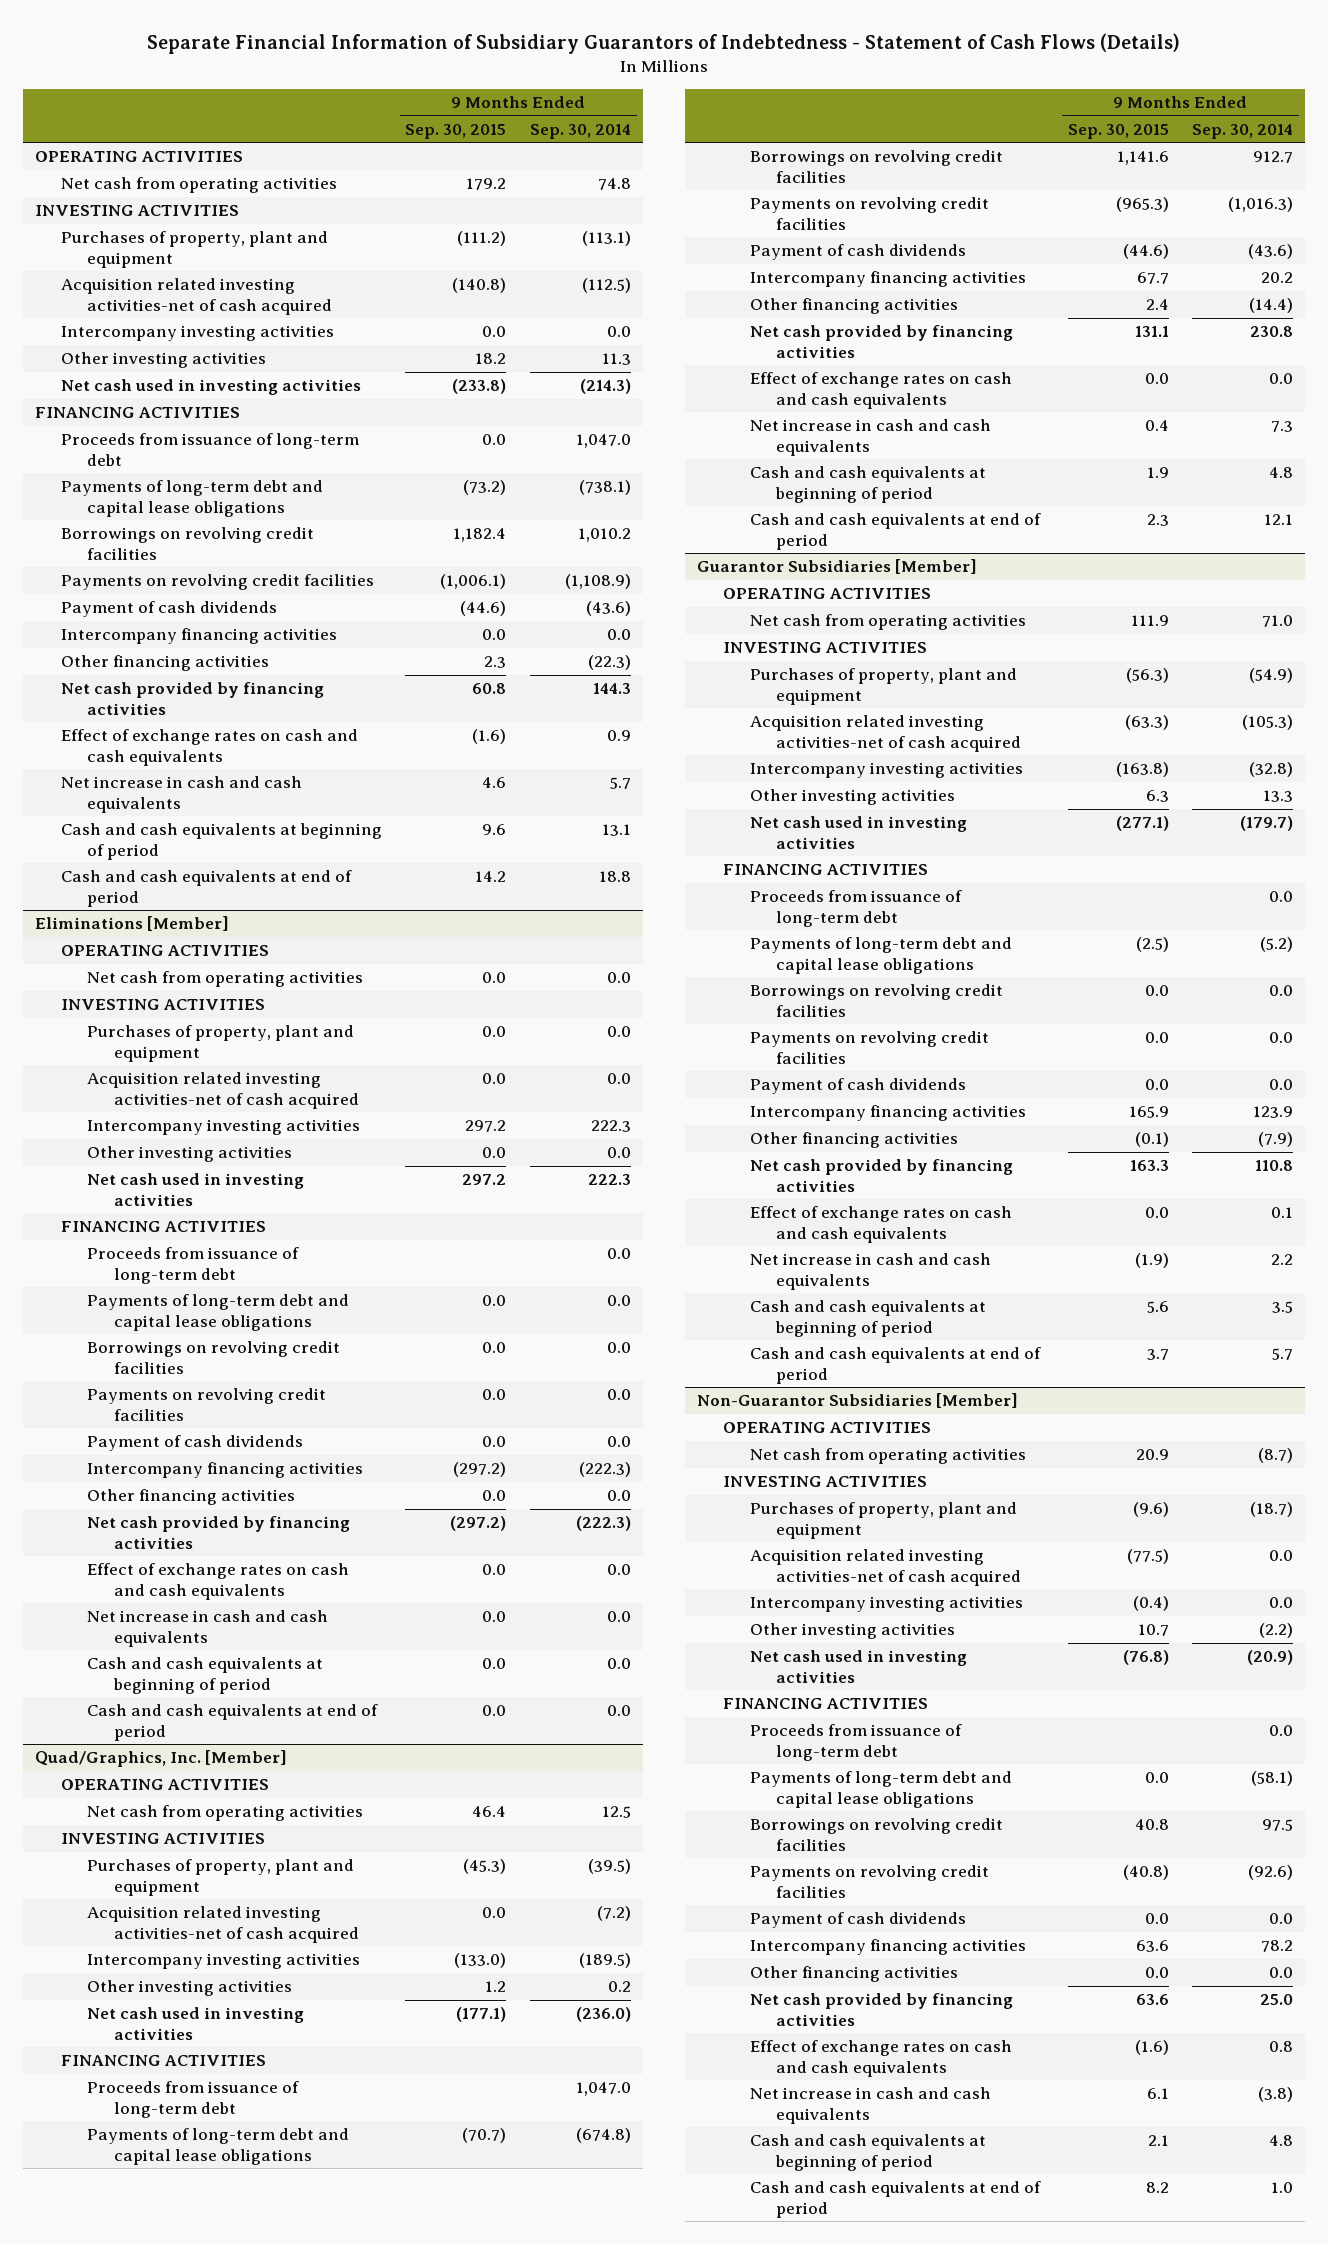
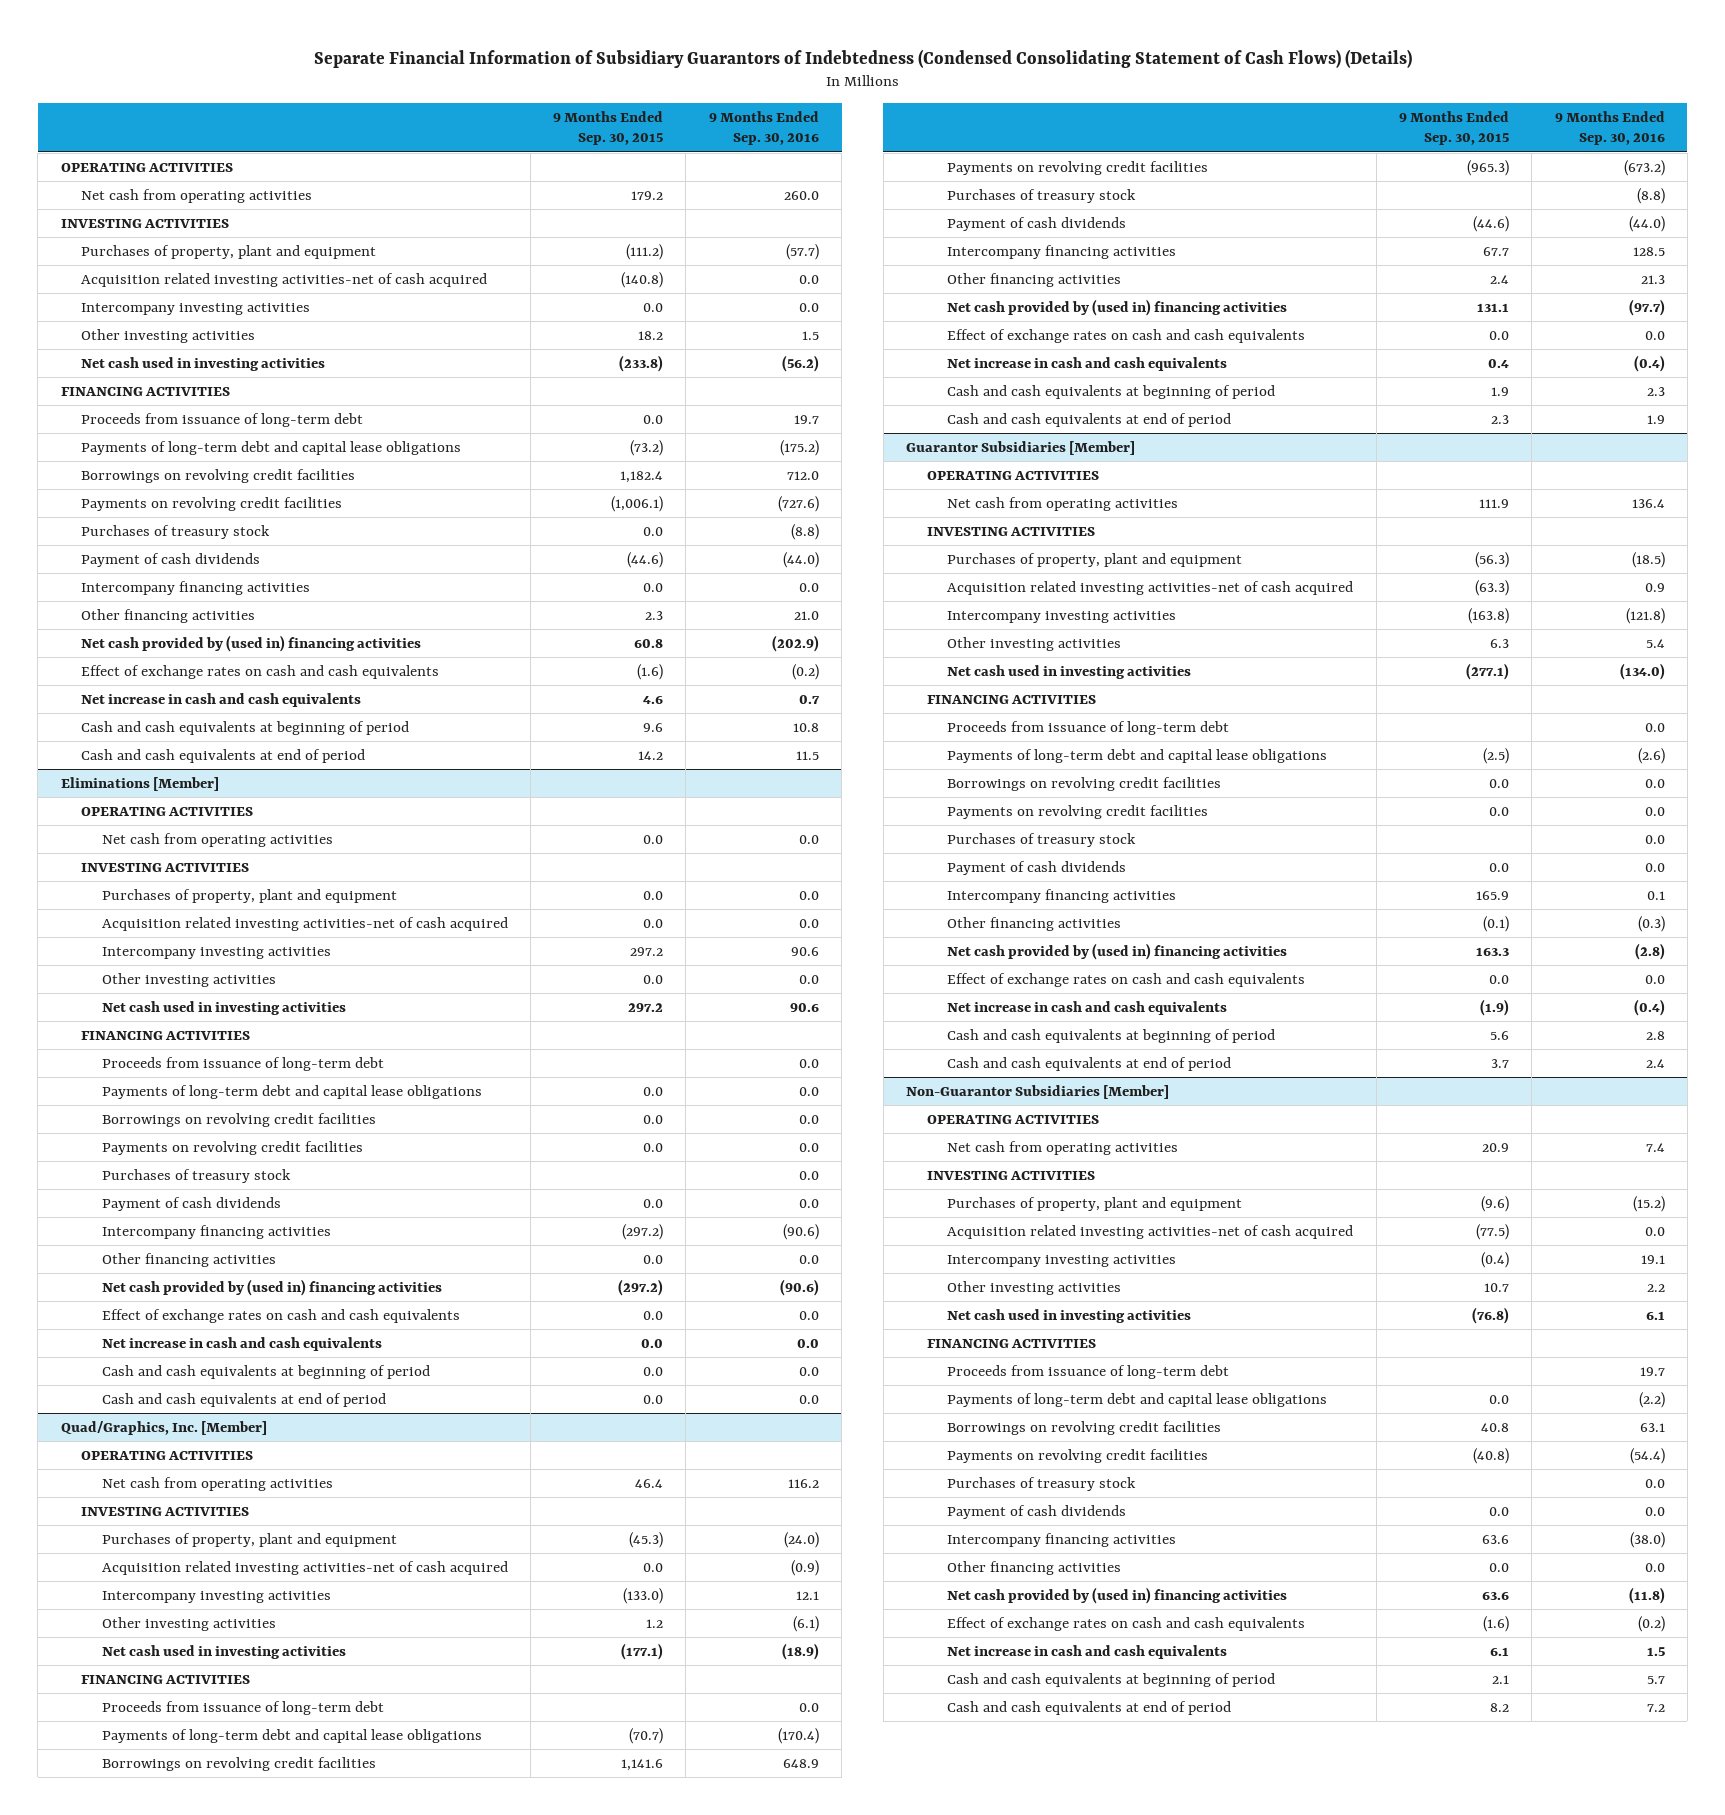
- Separate Financial Information of Subsidiary Guarantors of Indebtedness - Statement of Cash Flows (Details)
+ Separate Financial Information of Subsidiary Guarantors of Indebtedness (Condensed Consolidating Statement of Cash Flows) (Details)
- | 9 Months Ended Sep. 30, 2015 | 9 Months Ended Sep. 30, 2014
+ | 9 Months Ended Sep. 30, 2015 | 9 Months Ended Sep. 30, 2016
+ Purchases of treasury stock | 0.0 | (8.8)
- Net cash provided by financing activities | 60.8 | 144.3
+ Net cash provided by (used in) financing activities | 60.8 | (202.9)
@ Eliminations [Member]
+ Purchases of treasury stock | | 0.0
- Net cash provided by financing activities | (297.2) | (222.3)
+ Net cash provided by (used in) financing activities | (297.2) | (90.6)
@ Quad/Graphics, Inc. [Member]
+ Purchases of treasury stock | | (8.8)
- Net cash provided by financing activities | 131.1 | 230.8
+ Net cash provided by (used in) financing activities | 131.1 | (97.7)
@ Guarantor Subsidiaries [Member]
+ Purchases of treasury stock | | 0.0
- Net cash provided by financing activities | 163.3 | 110.8
+ Net cash provided by (used in) financing activities | 163.3 | (2.8)
@ Non-Guarantor Subsidiaries [Member]
+ Purchases of treasury stock | | 0.0
- Net cash provided by financing activities | 63.6 | 25.0
+ Net cash provided by (used in) financing activities | 63.6 | (11.8)

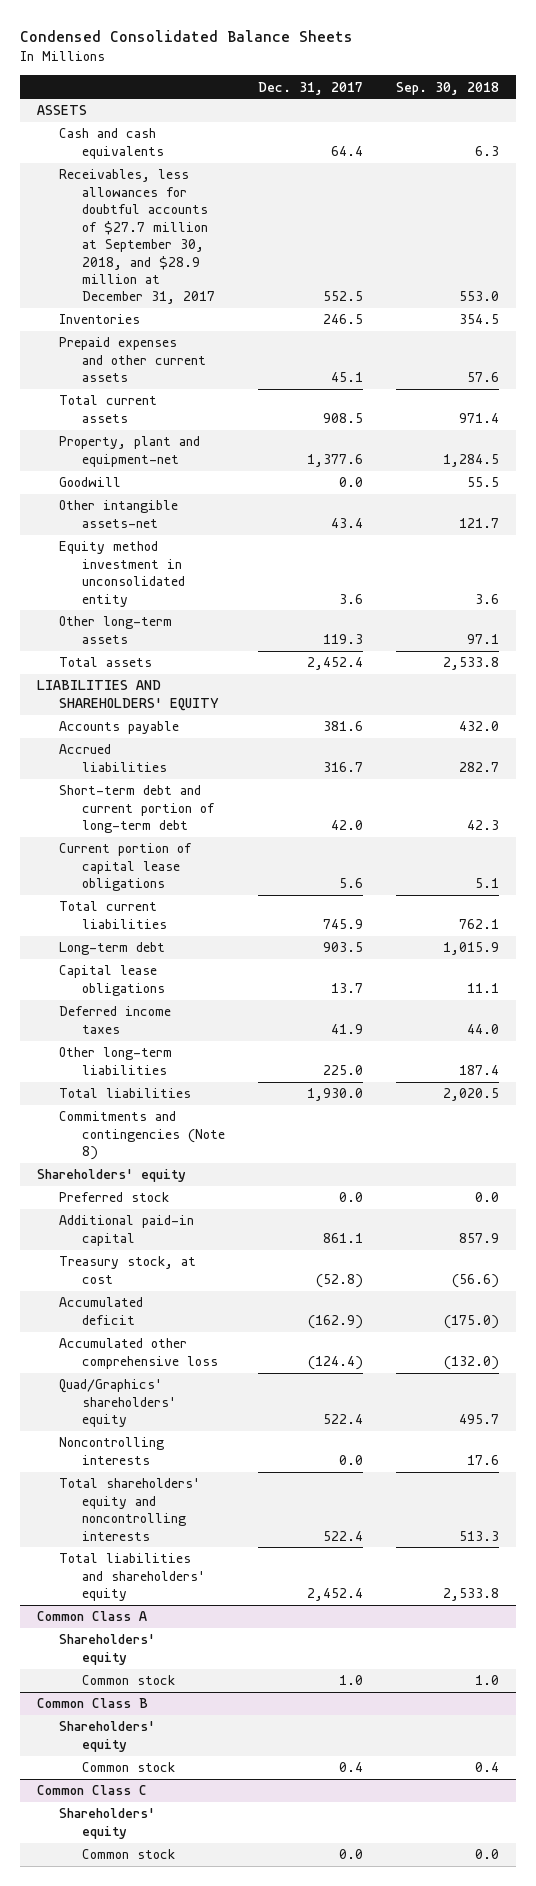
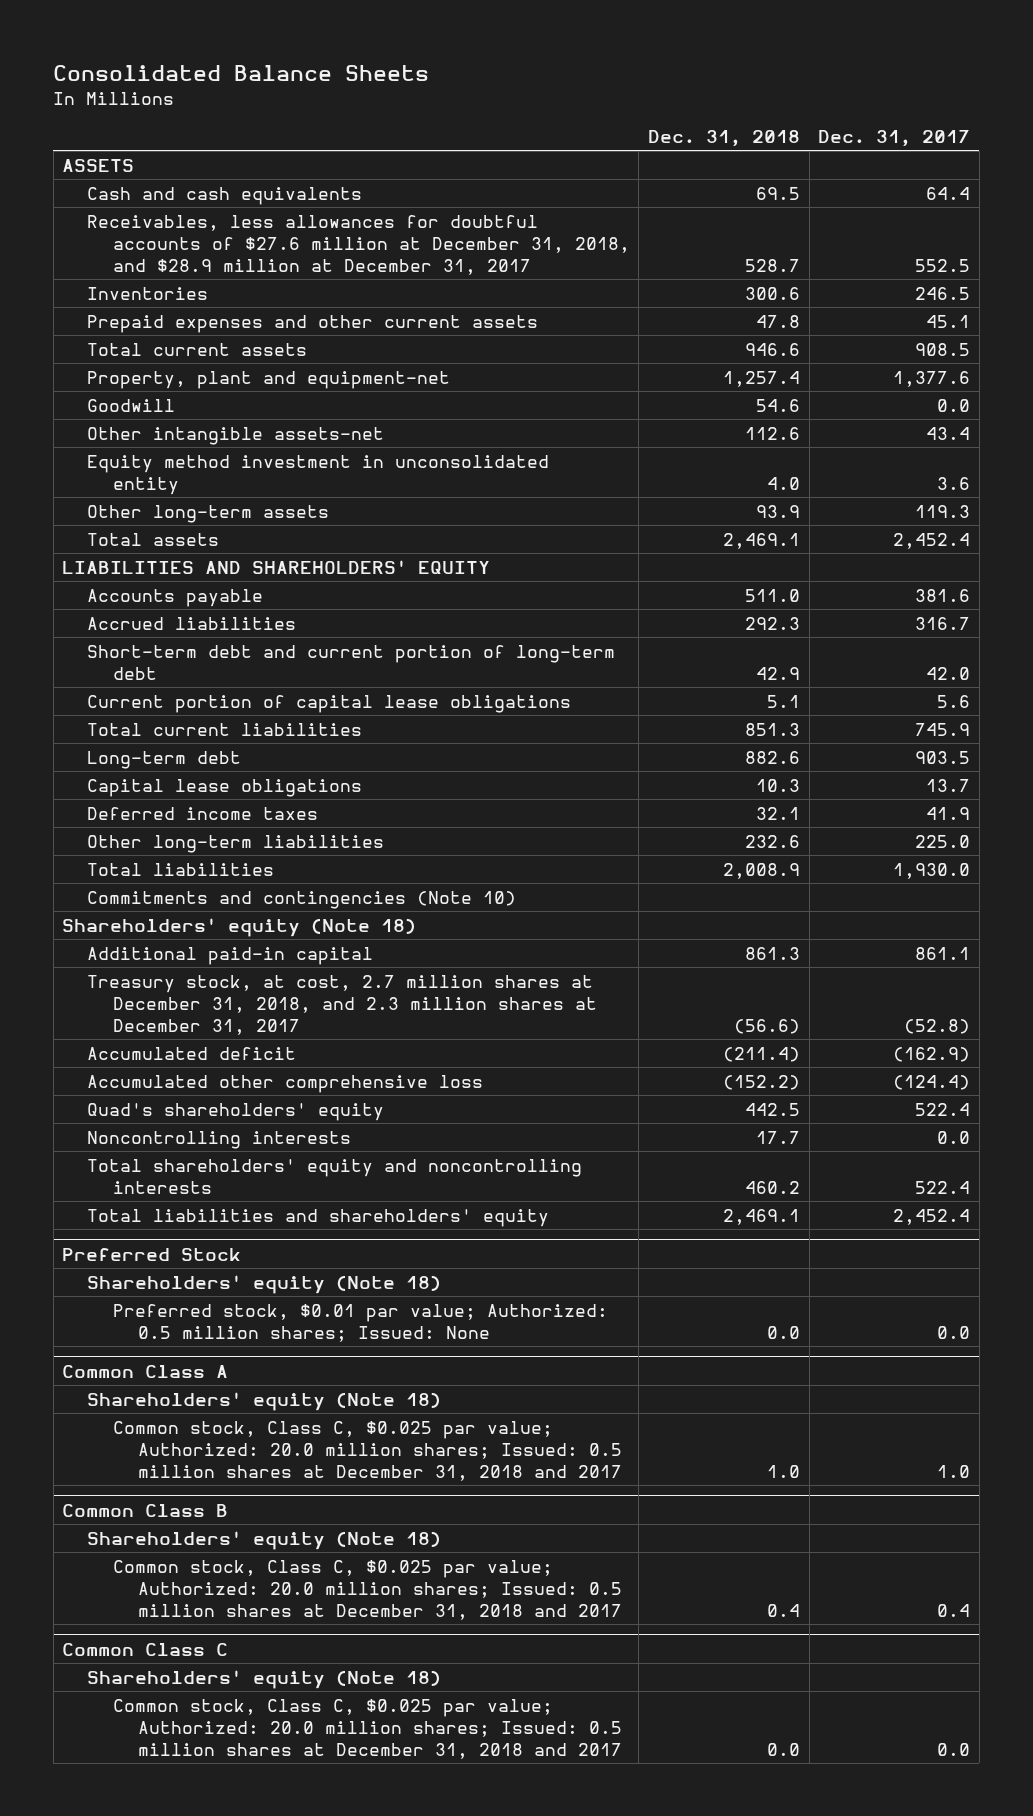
- Condensed Consolidated Balance Sheets
+ Consolidated Balance Sheets
- | Dec. 31, 2017 | Sep. 30, 2018
+ | Dec. 31, 2018 | Dec. 31, 2017
- Receivables, less allowances for doubtful accounts of $27.7 million at September 30, 2018, and $28.9 million at December 31, 2017 | 552.5 | 553.0
+ Receivables, less allowances for doubtful accounts of $27.6 million at December 31, 2018, and $28.9 million at December 31, 2017 | 528.7 | 552.5
- Commitments and contingencies (Note 8)
- Shareholders' equity
- Preferred stock | 0.0 | 0.0
+ Commitments and contingencies (Note 10)
+ Shareholders' equity (Note 18)
- Treasury stock, at cost | (52.8) | (56.6)
+ Treasury stock, at cost, 2.7 million shares at December 31, 2018, and 2.3 million shares at December 31, 2017 | (56.6) | (52.8)
- Quad/Graphics' shareholders' equity | 522.4 | 495.7
+ Quad's shareholders' equity | 442.5 | 522.4
+ Preferred Stock
+ Shareholders' equity (Note 18)
+ Preferred stock, $0.01 par value; Authorized: 0.5 million shares; Issued: None | 0.0 | 0.0
@ Common Class A
- Shareholders' equity
- Common stock | 1.0 | 1.0
+ Shareholders' equity (Note 18)
+ Common stock, Class C, $0.025 par value; Authorized: 20.0 million shares; Issued: 0.5 million shares at December 31, 2018 and 2017 | 1.0 | 1.0
@ Common Class B
- Shareholders' equity
- Common stock | 0.4 | 0.4
+ Shareholders' equity (Note 18)
+ Common stock, Class C, $0.025 par value; Authorized: 20.0 million shares; Issued: 0.5 million shares at December 31, 2018 and 2017 | 0.4 | 0.4
@ Common Class C
- Shareholders' equity
- Common stock | 0.0 | 0.0
+ Shareholders' equity (Note 18)
+ Common stock, Class C, $0.025 par value; Authorized: 20.0 million shares; Issued: 0.5 million shares at December 31, 2018 and 2017 | 0.0 | 0.0

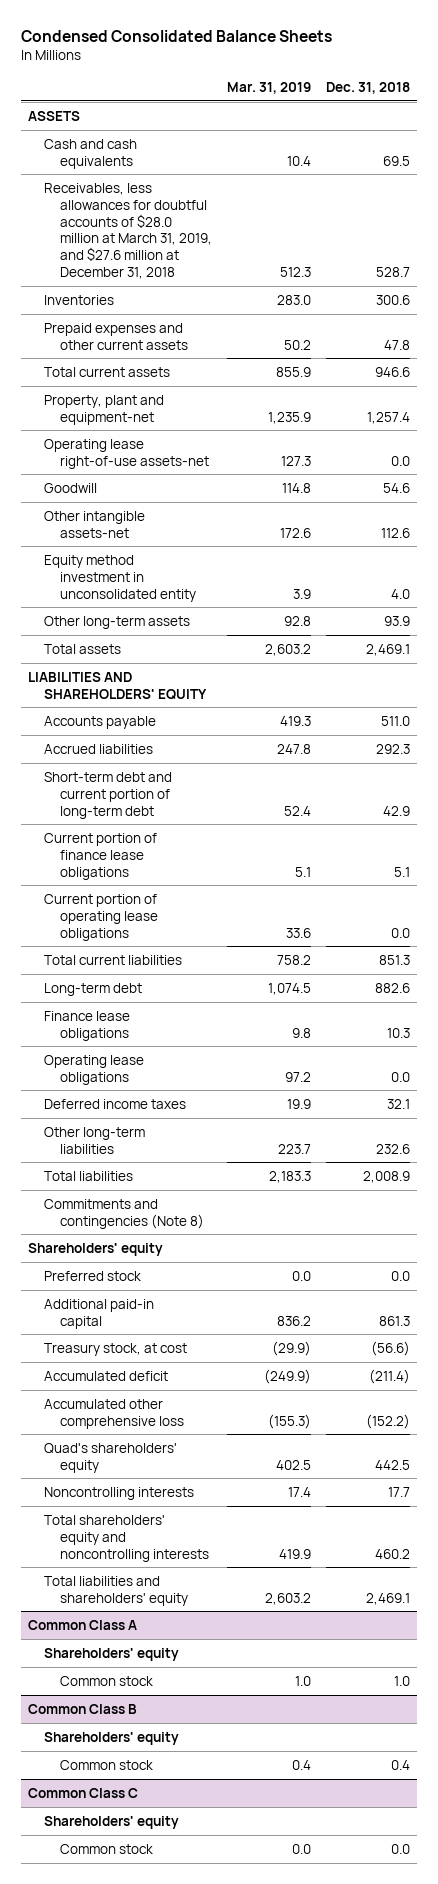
- Consolidated Balance Sheets
+ Condensed Consolidated Balance Sheets
- | Dec. 31, 2018 | Dec. 31, 2017
+ | Mar. 31, 2019 | Dec. 31, 2018
- Receivables, less allowances for doubtful accounts of $27.6 million at December 31, 2018, and $28.9 million at December 31, 2017 | 528.7 | 552.5
+ Receivables, less allowances for doubtful accounts of $28.0 million at March 31, 2019, and $27.6 million at December 31, 2018 | 512.3 | 528.7
+ Operating lease right-of-use assets-net | 127.3 | 0.0
- Current portion of capital lease obligations | 5.1 | 5.6
+ Current portion of finance lease obligations | 5.1 | 5.1
+ Current portion of operating lease obligations | 33.6 | 0.0
- Capital lease obligations | 10.3 | 13.7
+ Finance lease obligations | 9.8 | 10.3
+ Operating lease obligations | 97.2 | 0.0
- Commitments and contingencies (Note 10)
- Shareholders' equity (Note 18)
+ Commitments and contingencies (Note 8)
+ Shareholders' equity
+ Preferred stock | 0.0 | 0.0
- Treasury stock, at cost, 2.7 million shares at December 31, 2018, and 2.3 million shares at December 31, 2017 | (56.6) | (52.8)
+ Treasury stock, at cost | (29.9) | (56.6)
- Preferred Stock
- Shareholders' equity (Note 18)
- Preferred stock, $0.01 par value; Authorized: 0.5 million shares; Issued: None | 0.0 | 0.0
@ Common Class A
- Shareholders' equity (Note 18)
- Common stock, Class C, $0.025 par value; Authorized: 20.0 million shares; Issued: 0.5 million shares at December 31, 2018 and 2017 | 1.0 | 1.0
+ Shareholders' equity
+ Common stock | 1.0 | 1.0
@ Common Class B
- Shareholders' equity (Note 18)
- Common stock, Class C, $0.025 par value; Authorized: 20.0 million shares; Issued: 0.5 million shares at December 31, 2018 and 2017 | 0.4 | 0.4
+ Shareholders' equity
+ Common stock | 0.4 | 0.4
@ Common Class C
- Shareholders' equity (Note 18)
- Common stock, Class C, $0.025 par value; Authorized: 20.0 million shares; Issued: 0.5 million shares at December 31, 2018 and 2017 | 0.0 | 0.0
+ Shareholders' equity
+ Common stock | 0.0 | 0.0

